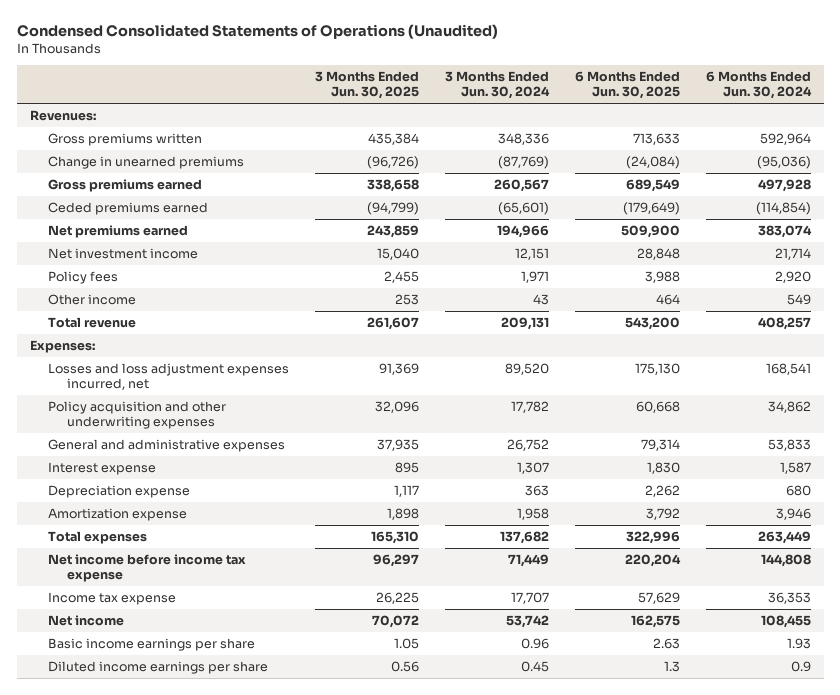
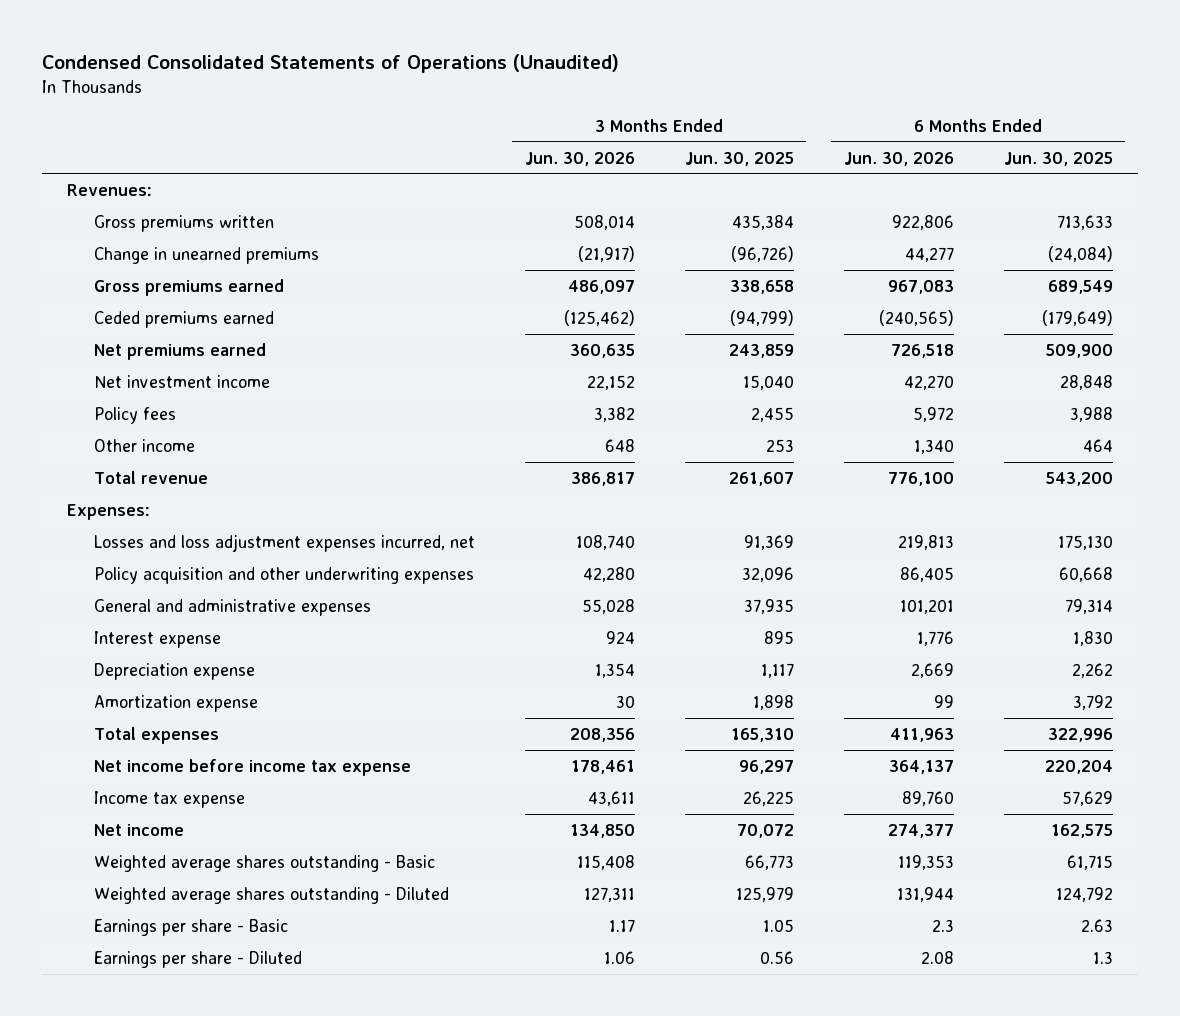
- | 3 Months Ended Jun. 30, 2025 | 3 Months Ended Jun. 30, 2024 | 6 Months Ended Jun. 30, 2025 | 6 Months Ended Jun. 30, 2024
+ | 3 Months Ended Jun. 30, 2026 | 3 Months Ended Jun. 30, 2025 | 6 Months Ended Jun. 30, 2026 | 6 Months Ended Jun. 30, 2025
- Basic income earnings per share | 1.05 | 0.96 | 2.63 | 1.93
- Diluted income earnings per share | 0.56 | 0.45 | 1.3 | 0.9
+ Weighted average shares outstanding - Basic | 115,408 | 66,773 | 119,353 | 61,715
+ Weighted average shares outstanding - Diluted | 127,311 | 125,979 | 131,944 | 124,792
+ Earnings per share - Basic | 1.17 | 1.05 | 2.3 | 2.63
+ Earnings per share - Diluted | 1.06 | 0.56 | 2.08 | 1.3

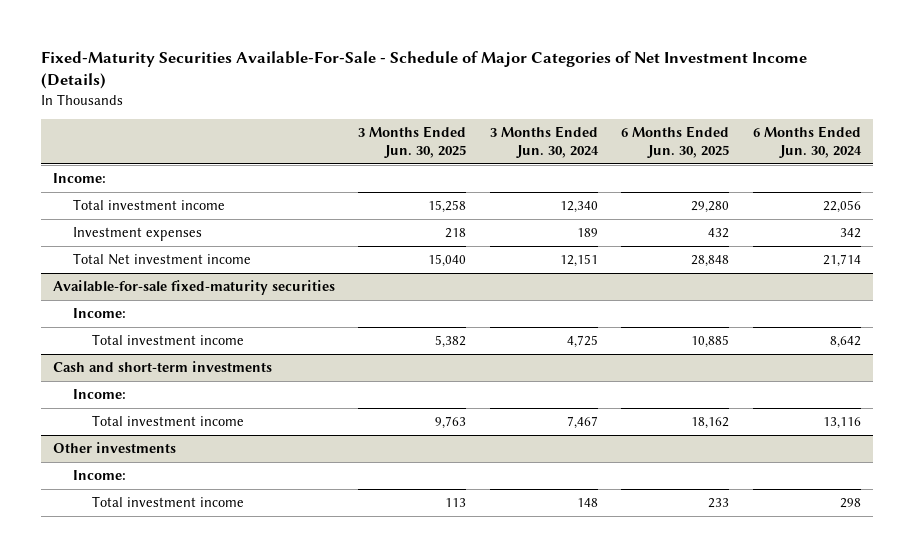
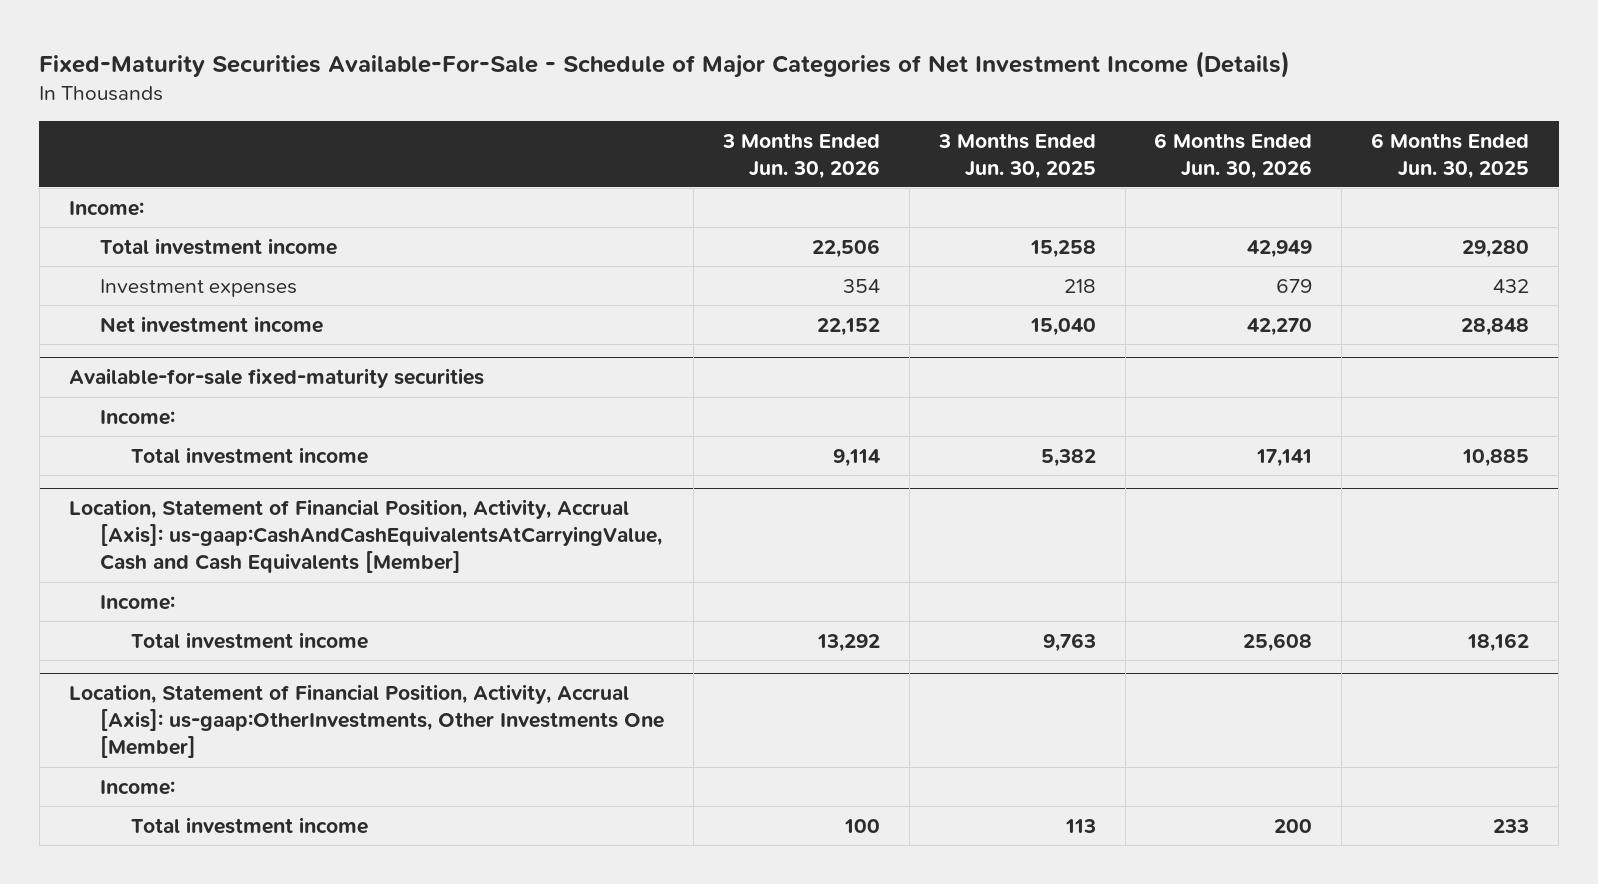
- | 3 Months Ended Jun. 30, 2025 | 3 Months Ended Jun. 30, 2024 | 6 Months Ended Jun. 30, 2025 | 6 Months Ended Jun. 30, 2024
+ | 3 Months Ended Jun. 30, 2026 | 3 Months Ended Jun. 30, 2025 | 6 Months Ended Jun. 30, 2026 | 6 Months Ended Jun. 30, 2025
- Total Net investment income | 15,040 | 12,151 | 28,848 | 21,714
+ Net investment income | 22,152 | 15,040 | 42,270 | 28,848
- Cash and short-term investments
+ Location, Statement of Financial Position, Activity, Accrual [Axis]: us-gaap:CashAndCashEquivalentsAtCarryingValue, Cash and Cash Equivalents [Member]
- Other investments
+ Location, Statement of Financial Position, Activity, Accrual [Axis]: us-gaap:OtherInvestments, Other Investments One [Member]

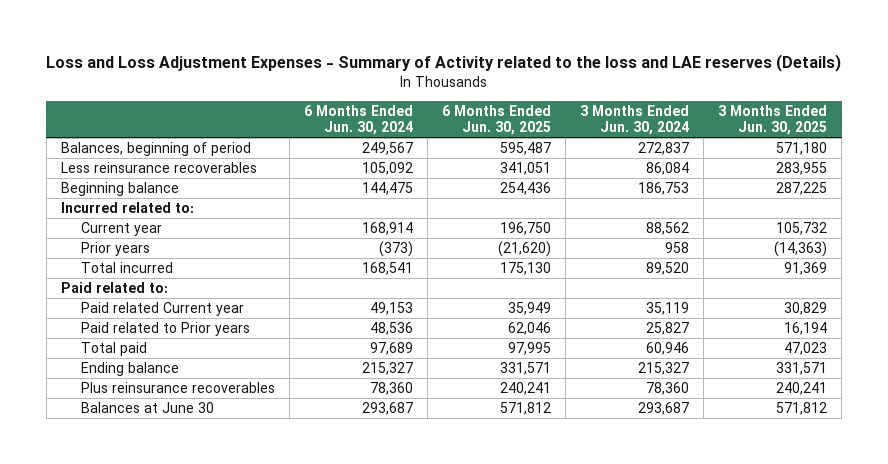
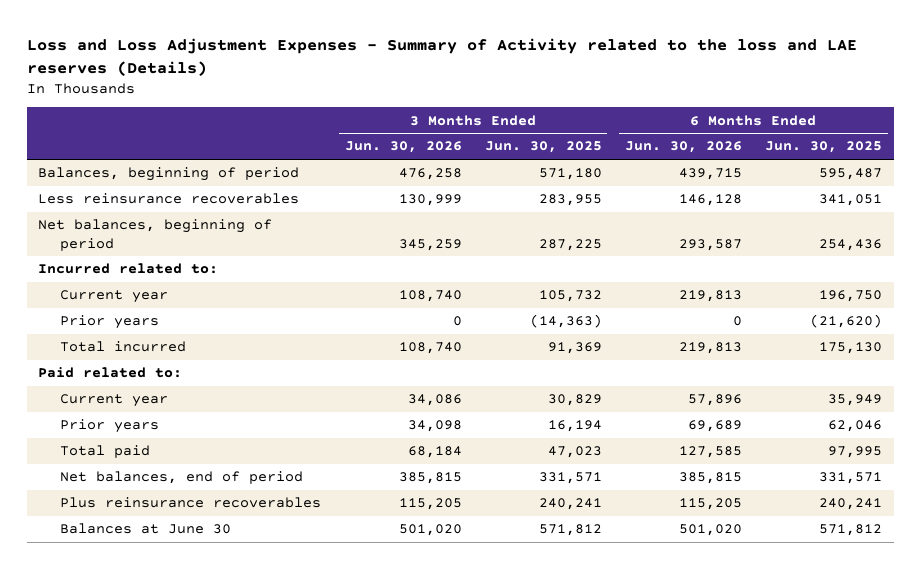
- | 6 Months Ended Jun. 30, 2024 | 6 Months Ended Jun. 30, 2025 | 3 Months Ended Jun. 30, 2024 | 3 Months Ended Jun. 30, 2025
+ | 3 Months Ended Jun. 30, 2026 | 3 Months Ended Jun. 30, 2025 | 6 Months Ended Jun. 30, 2026 | 6 Months Ended Jun. 30, 2025
- Beginning balance | 144,475 | 254,436 | 186,753 | 287,225
+ Net balances, beginning of period | 345,259 | 287,225 | 293,587 | 254,436
- Paid related Current year | 49,153 | 35,949 | 35,119 | 30,829
- Paid related to Prior years | 48,536 | 62,046 | 25,827 | 16,194
+ Current year | 34,086 | 30,829 | 57,896 | 35,949
+ Prior years | 34,098 | 16,194 | 69,689 | 62,046
- Ending balance | 215,327 | 331,571 | 215,327 | 331,571
+ Net balances, end of period | 385,815 | 331,571 | 385,815 | 331,571

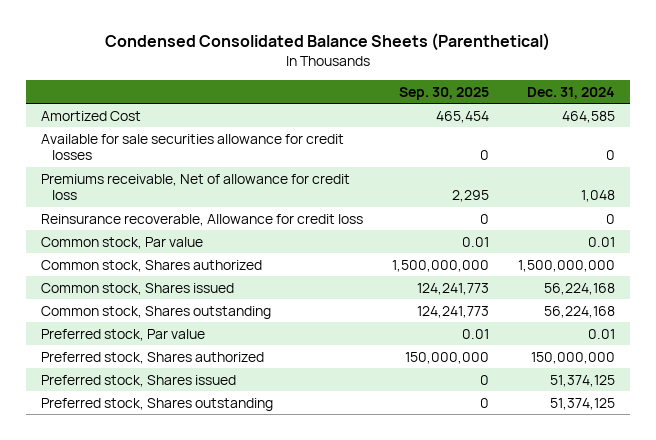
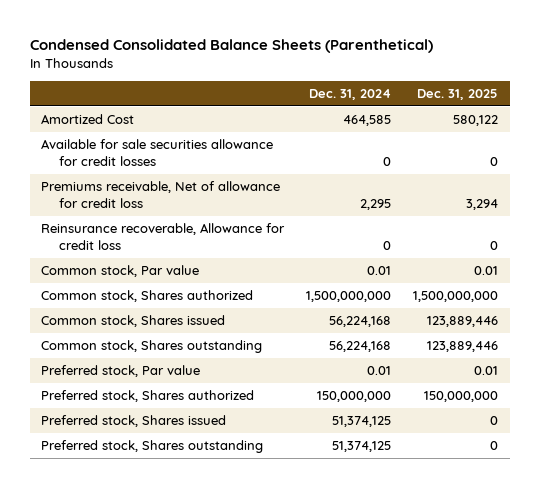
- | Sep. 30, 2025 | Dec. 31, 2024
+ | Dec. 31, 2024 | Dec. 31, 2025
- Premiums receivable, Net of allowance for credit loss | 2,295 | 1,048
+ Premiums receivable, Net of allowance for credit loss | 2,295 | 3,294

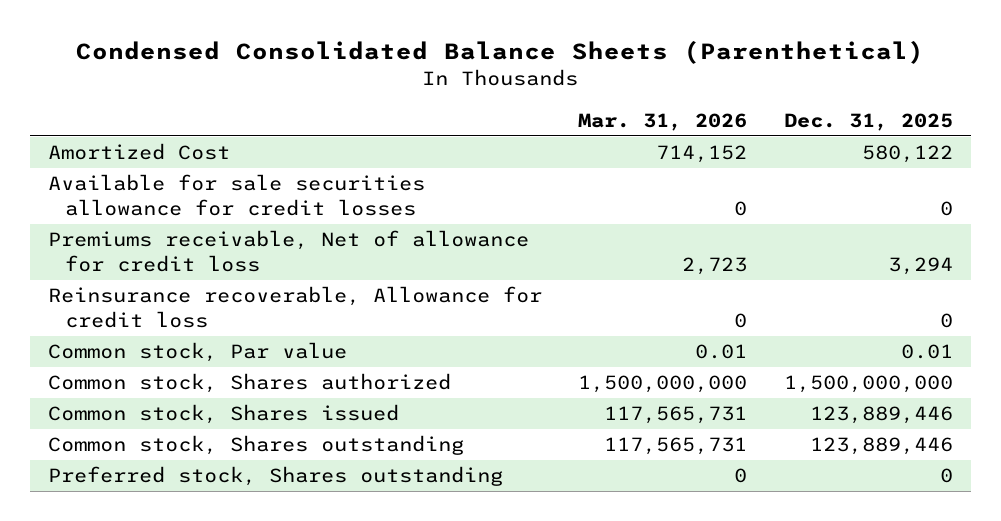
- | Dec. 31, 2024 | Dec. 31, 2025
+ | Mar. 31, 2026 | Dec. 31, 2025
- Preferred stock, Par value | 0.01 | 0.01
- Preferred stock, Shares authorized | 150,000,000 | 150,000,000
- Preferred stock, Shares issued | 51,374,125 | 0

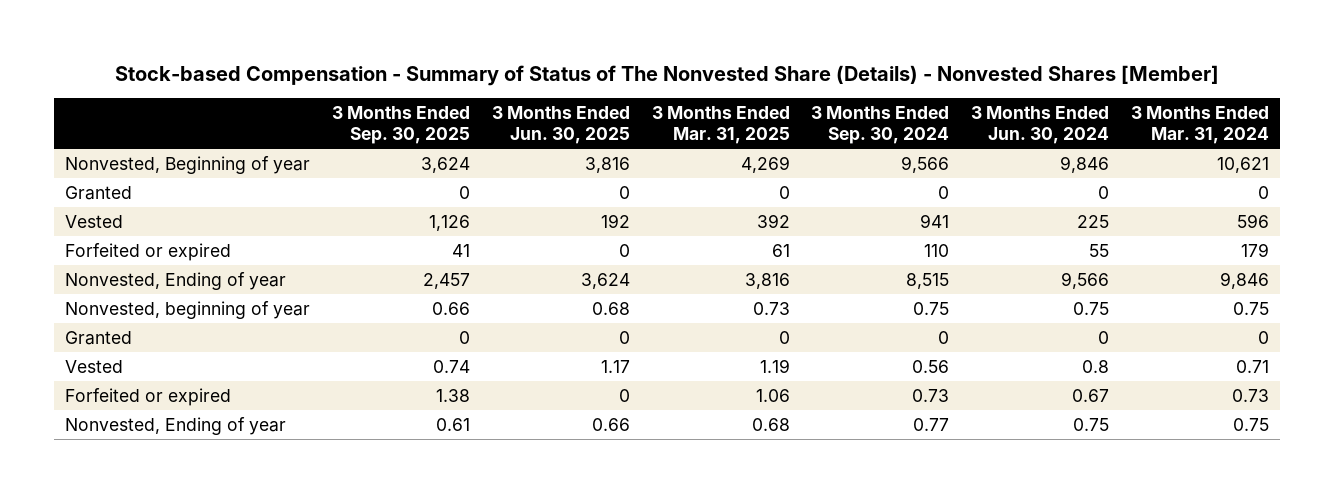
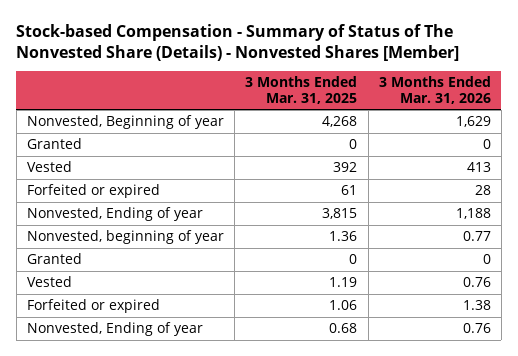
- | 3 Months Ended Sep. 30, 2025 | 3 Months Ended Jun. 30, 2025 | 3 Months Ended Mar. 31, 2025 | 3 Months Ended Sep. 30, 2024 | 3 Months Ended Jun. 30, 2024 | 3 Months Ended Mar. 31, 2024
+ | 3 Months Ended Mar. 31, 2025 | 3 Months Ended Mar. 31, 2026
- Nonvested, Beginning of year | 3,624 | 3,816 | 4,269 | 9,566 | 9,846 | 10,621
+ Nonvested, Beginning of year | 4,268 | 1,629
- Nonvested, Ending of year | 2,457 | 3,624 | 3,816 | 8,515 | 9,566 | 9,846
- Nonvested, beginning of year | 0.66 | 0.68 | 0.73 | 0.75 | 0.75 | 0.75
+ Nonvested, Ending of year | 3,815 | 1,188
+ Nonvested, beginning of year | 1.36 | 0.77

